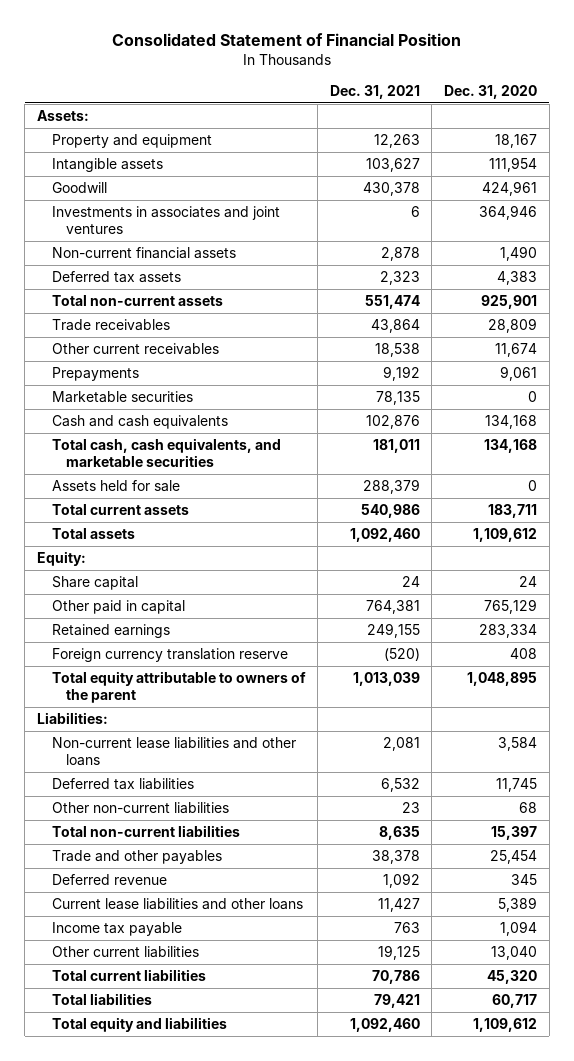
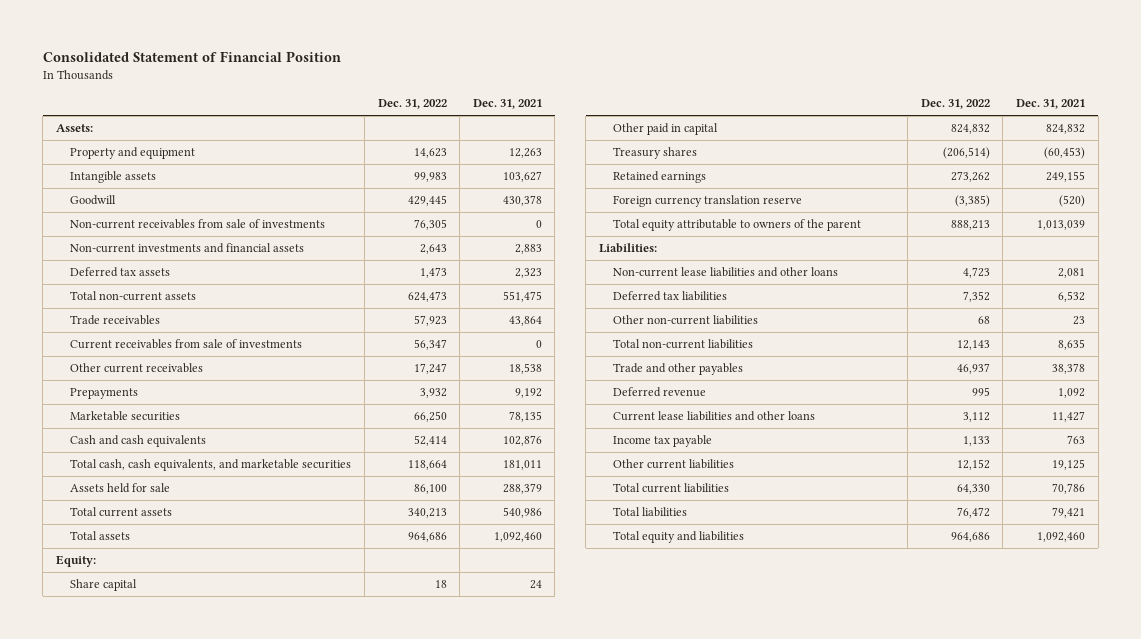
- | Dec. 31, 2021 | Dec. 31, 2020
+ | Dec. 31, 2022 | Dec. 31, 2021
- Investments in associates and joint ventures | 6 | 364,946
- Non-current financial assets | 2,878 | 1,490
+ Non-current receivables from sale of investments | 76,305 | 0
+ Non-current investments and financial assets | 2,643 | 2,883
- Total non-current assets | 551,474 | 925,901
+ Total non-current assets | 624,473 | 551,475
+ Current receivables from sale of investments | 56,347 | 0
- Other paid in capital | 764,381 | 765,129
+ Other paid in capital | 824,832 | 824,832
+ Treasury shares | (206,514) | (60,453)

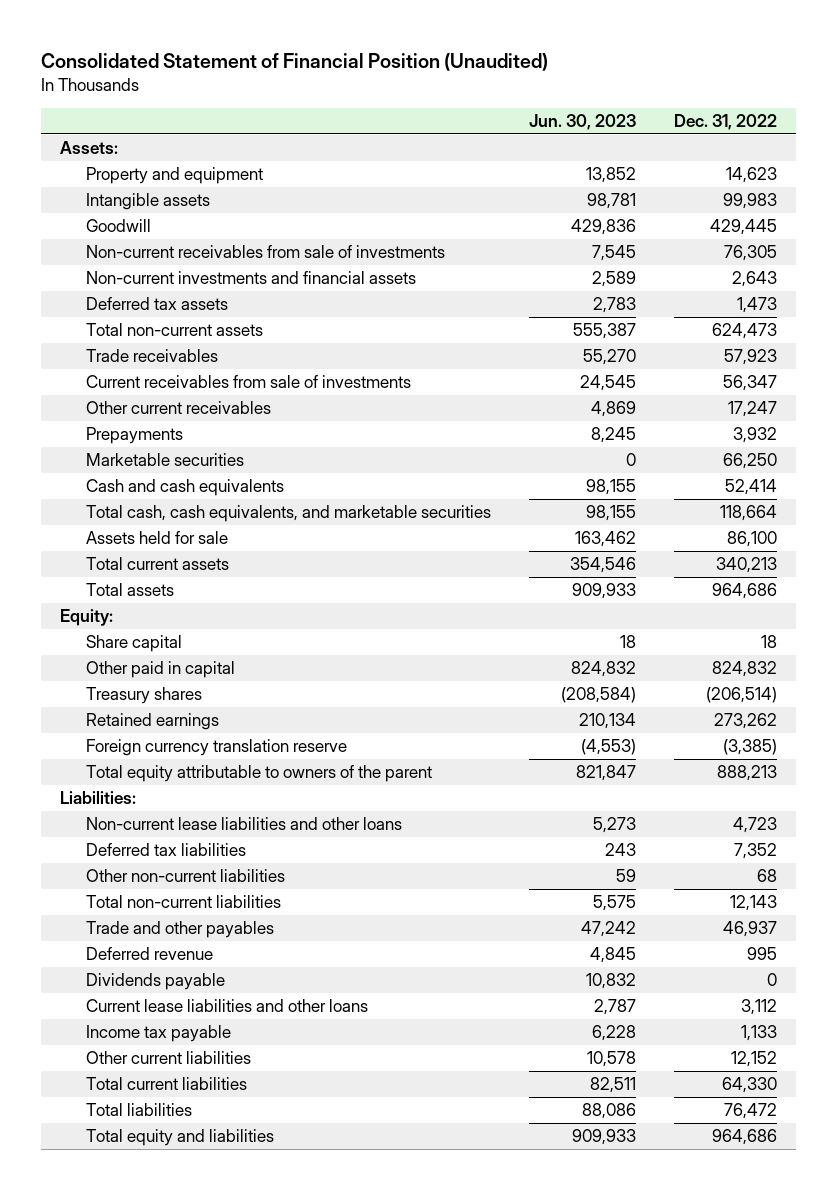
- Consolidated Statement of Financial Position
+ Consolidated Statement of Financial Position (Unaudited)
- | Dec. 31, 2022 | Dec. 31, 2021
+ | Jun. 30, 2023 | Dec. 31, 2022
+ Dividends payable | 10,832 | 0

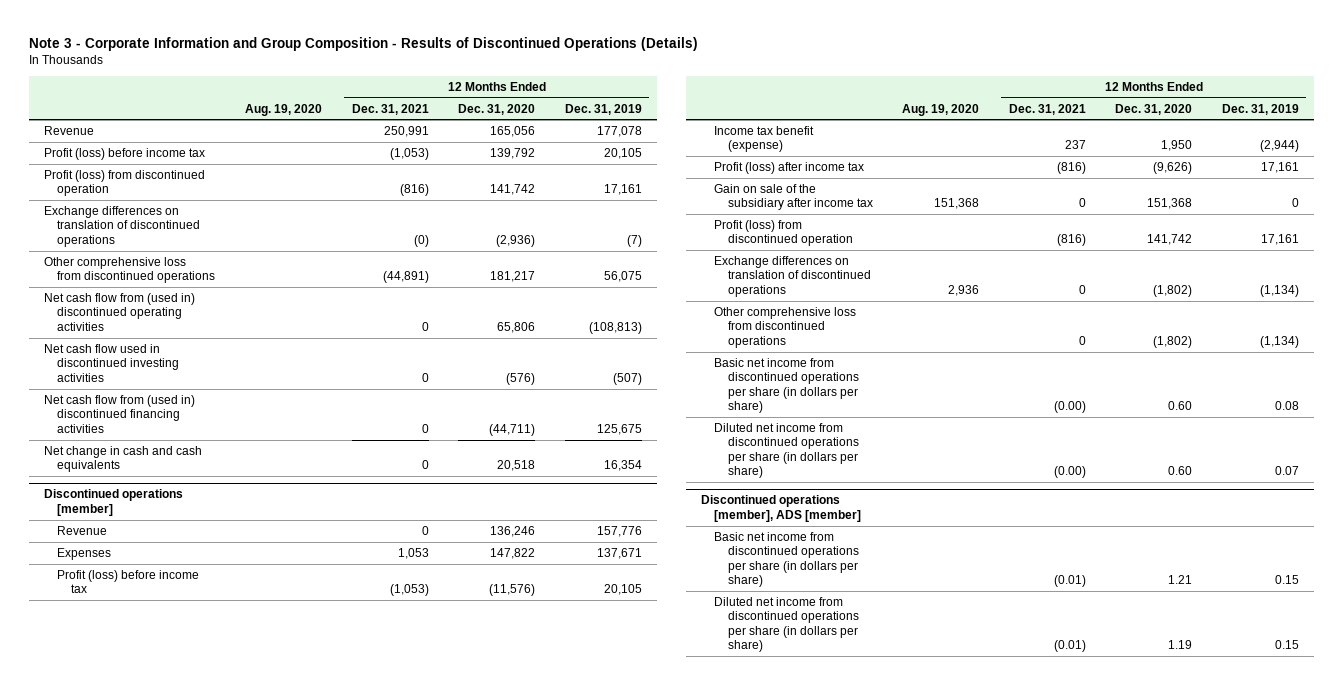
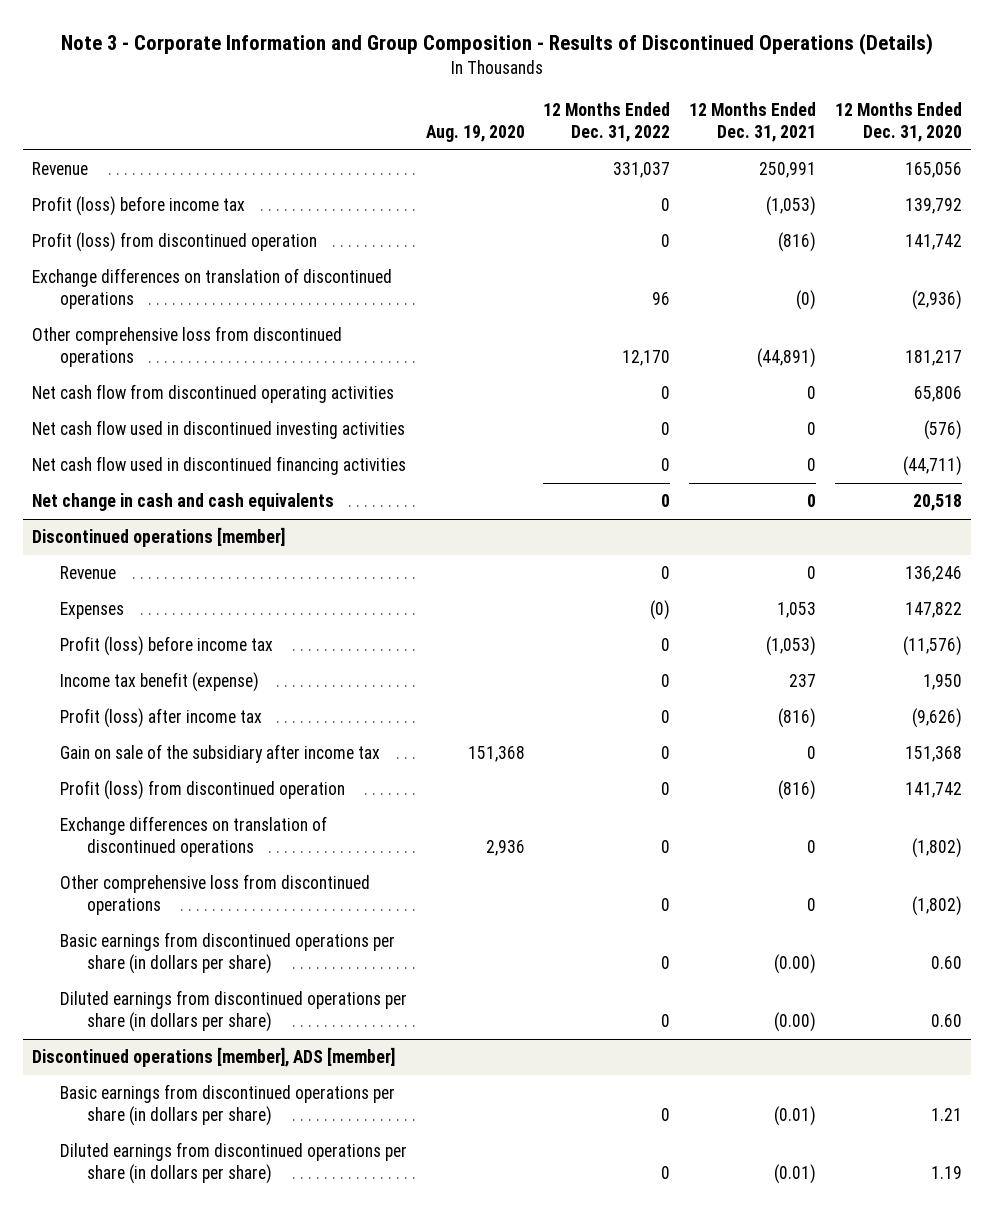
- | Aug. 19, 2020 | 12 Months Ended Dec. 31, 2021 | 12 Months Ended Dec. 31, 2020 | 12 Months Ended Dec. 31, 2019
+ | Aug. 19, 2020 | 12 Months Ended Dec. 31, 2022 | 12 Months Ended Dec. 31, 2021 | 12 Months Ended Dec. 31, 2020
- Net cash flow from (used in) discontinued operating activities | | 0 | 65,806 | (108,813)
+ Net cash flow from discontinued operating activities | | 0 | 0 | 65,806
- Net cash flow from (used in) discontinued financing activities | | 0 | (44,711) | 125,675
+ Net cash flow used in discontinued financing activities | | 0 | 0 | (44,711)
@ Discontinued operations [member]
- Basic net income from discontinued operations per share (in dollars per share) | | (0.00) | 0.60 | 0.08
- Diluted net income from discontinued operations per share (in dollars per share) | | (0.00) | 0.60 | 0.07
+ Basic earnings from discontinued operations per share (in dollars per share) | | 0 | (0.00) | 0.60
+ Diluted earnings from discontinued operations per share (in dollars per share) | | 0 | (0.00) | 0.60
@ Discontinued operations [member], ADS [member]
- Basic net income from discontinued operations per share (in dollars per share) | | (0.01) | 1.21 | 0.15
- Diluted net income from discontinued operations per share (in dollars per share) | | (0.01) | 1.19 | 0.15
+ Basic earnings from discontinued operations per share (in dollars per share) | | 0 | (0.01) | 1.21
+ Diluted earnings from discontinued operations per share (in dollars per share) | | 0 | (0.01) | 1.19

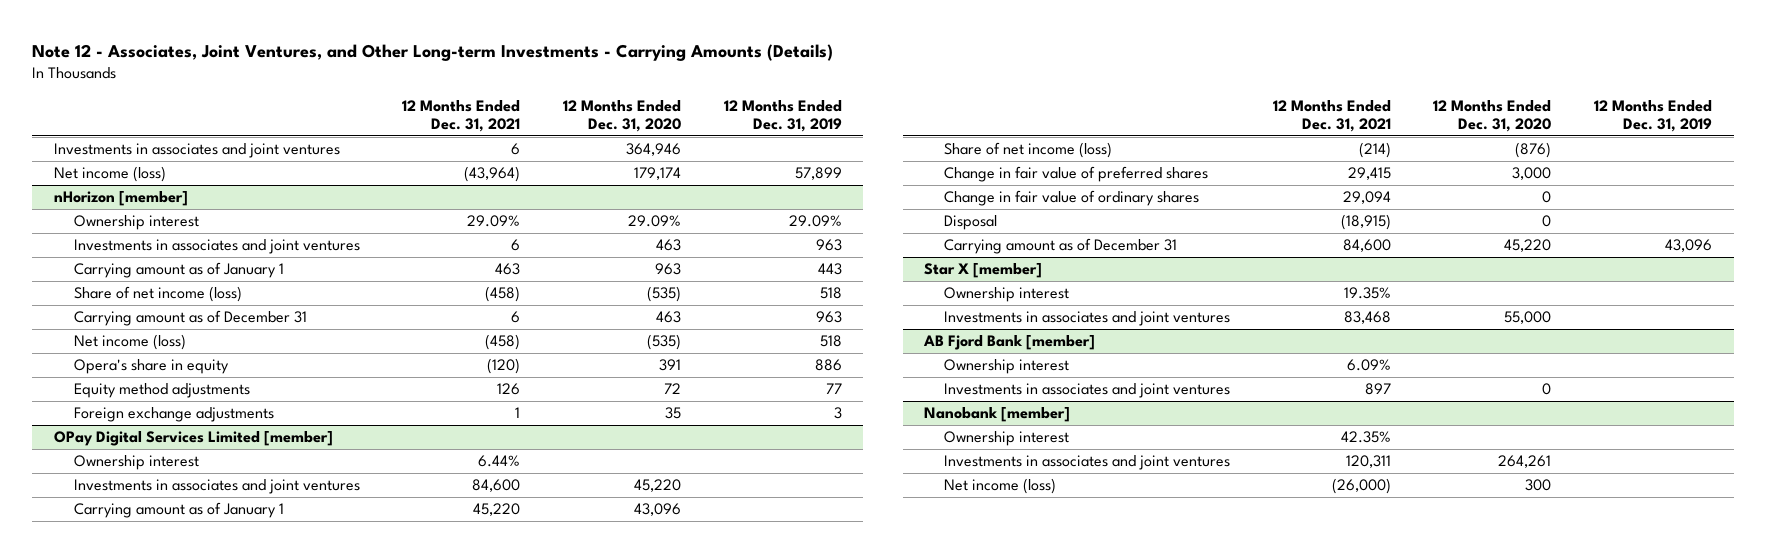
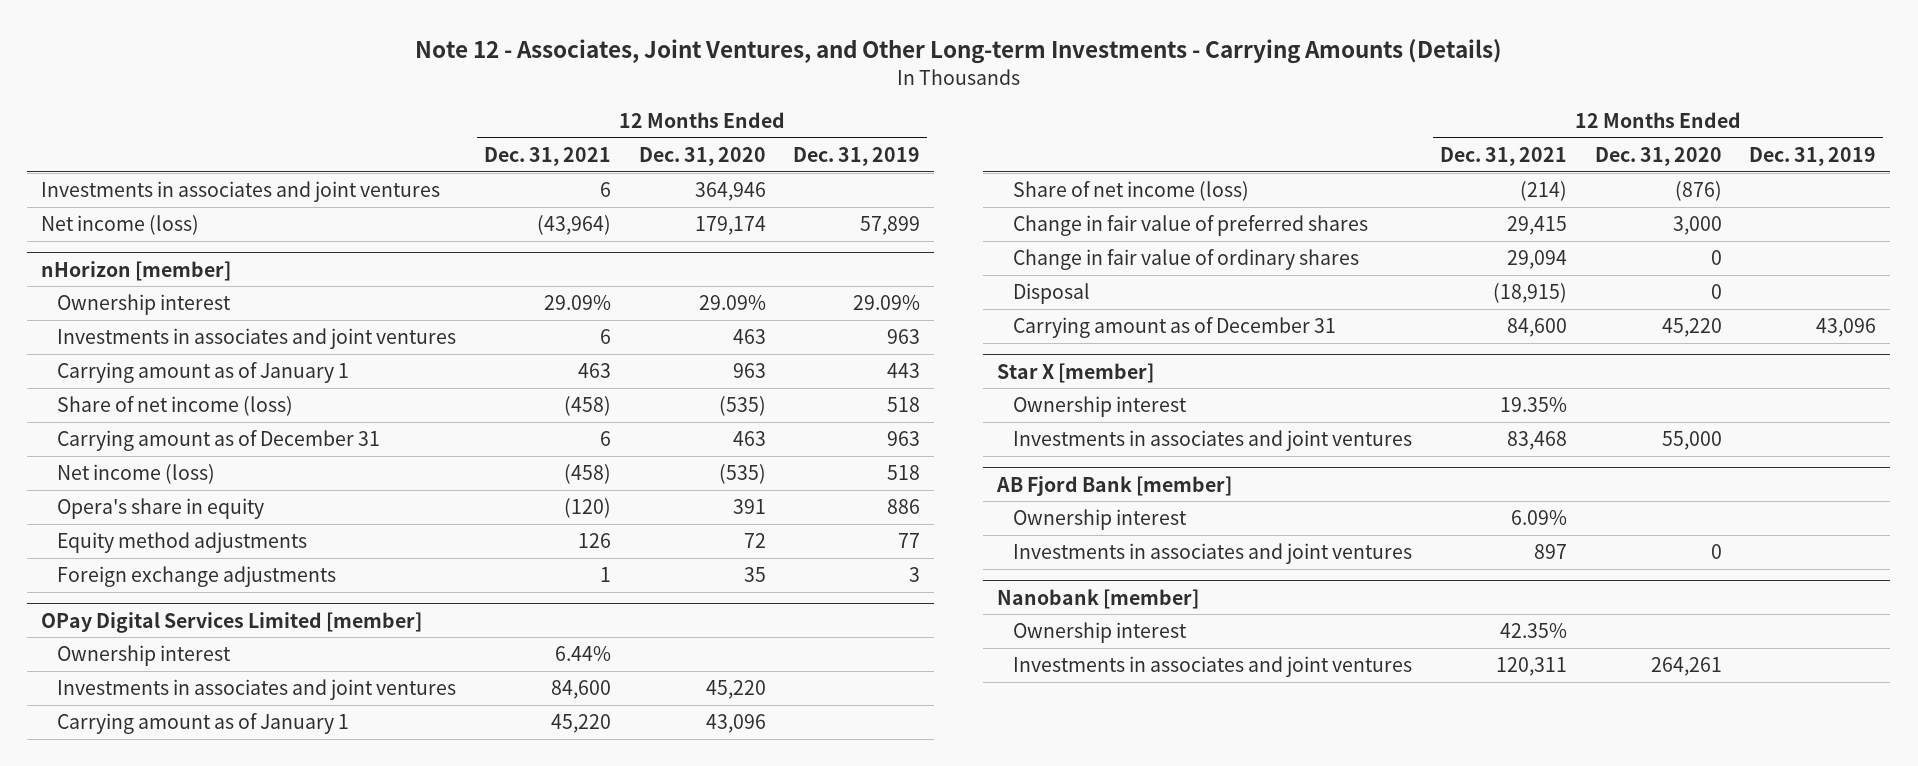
@ Nanobank [member]
- Net income (loss) | (26,000) | 300 |

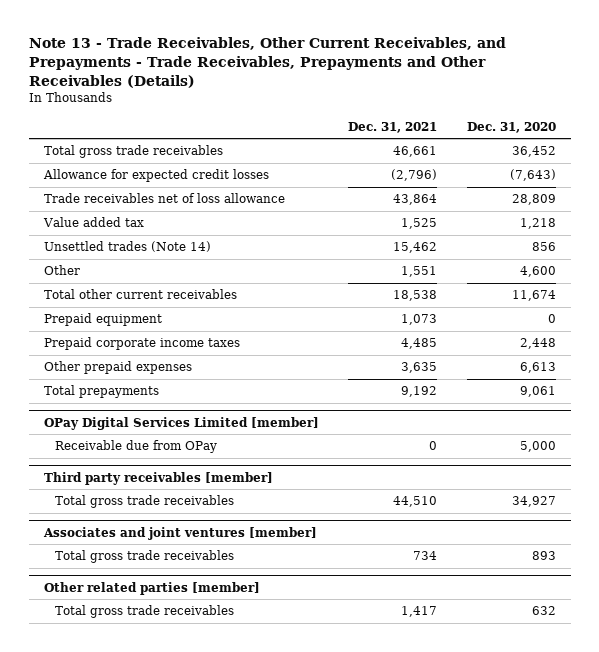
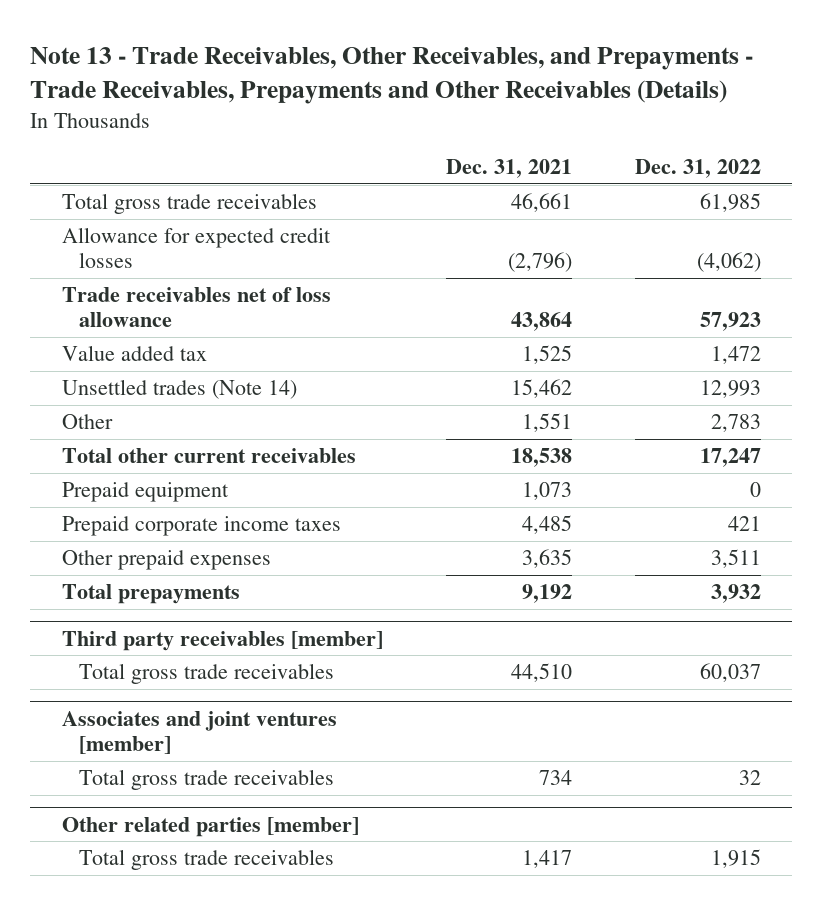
- Note 13 - Trade Receivables, Other Current Receivables, and Prepayments - Trade Receivables, Prepayments and Other Receivables (Details)
+ Note 13 - Trade Receivables, Other Receivables, and Prepayments - Trade Receivables, Prepayments and Other Receivables (Details)
- | Dec. 31, 2021 | Dec. 31, 2020
+ | Dec. 31, 2021 | Dec. 31, 2022
- OPay Digital Services Limited [member]
- Receivable due from OPay | 0 | 5,000

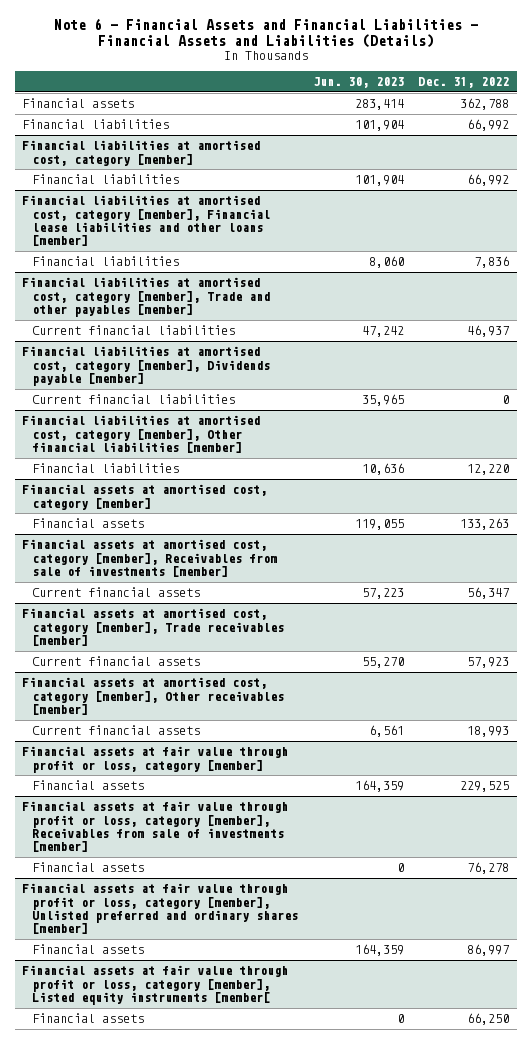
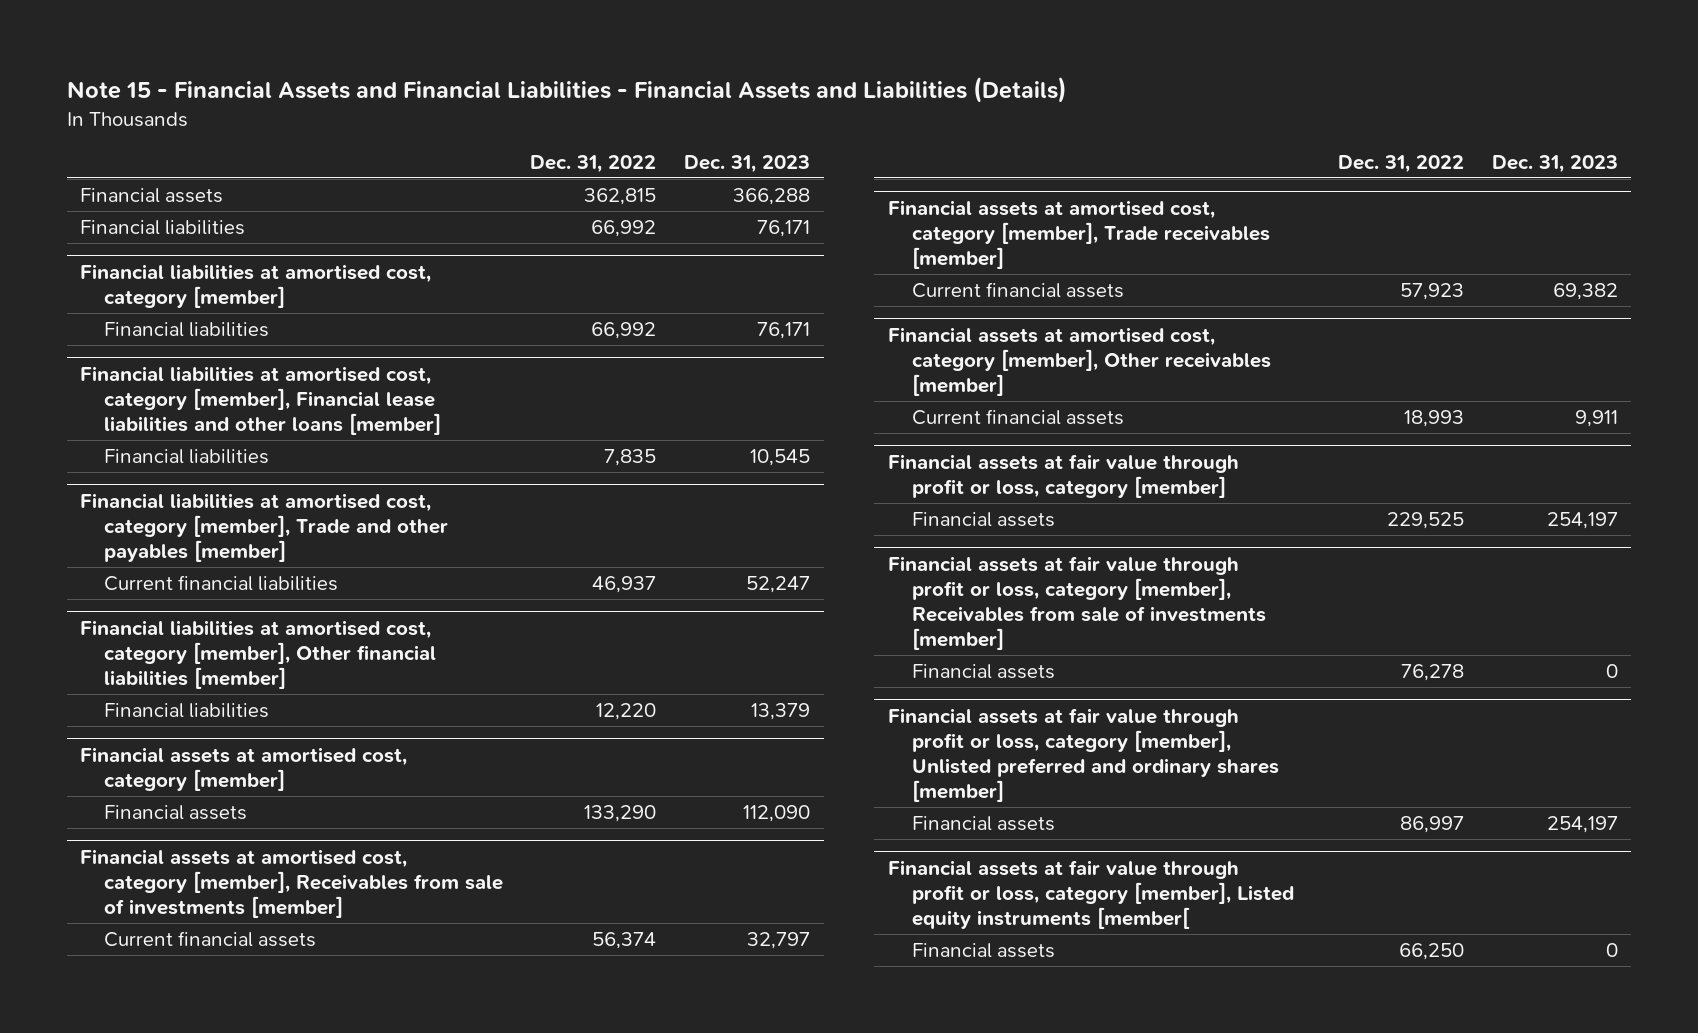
- Note 6 - Financial Assets and Financial Liabilities - Financial Assets and Liabilities (Details)
+ Note 15 - Financial Assets and Financial Liabilities - Financial Assets and Liabilities (Details)
- | Jun. 30, 2023 | Dec. 31, 2022
+ | Dec. 31, 2022 | Dec. 31, 2023
- Financial assets | 283,414 | 362,788
+ Financial assets | 362,815 | 366,288
@ Financial liabilities at amortised cost, category [member], Financial lease liabilities and other loans [member]
- Financial liabilities | 8,060 | 7,836
+ Financial liabilities | 7,835 | 10,545
- Financial liabilities at amortised cost, category [member], Dividends payable [member]
- Current financial liabilities | 35,965 | 0
@ Financial assets at amortised cost, category [member]
- Financial assets | 119,055 | 133,263
+ Financial assets | 133,290 | 112,090
@ Financial assets at amortised cost, category [member], Receivables from sale of investments [member]
- Current financial assets | 57,223 | 56,347
+ Current financial assets | 56,374 | 32,797

